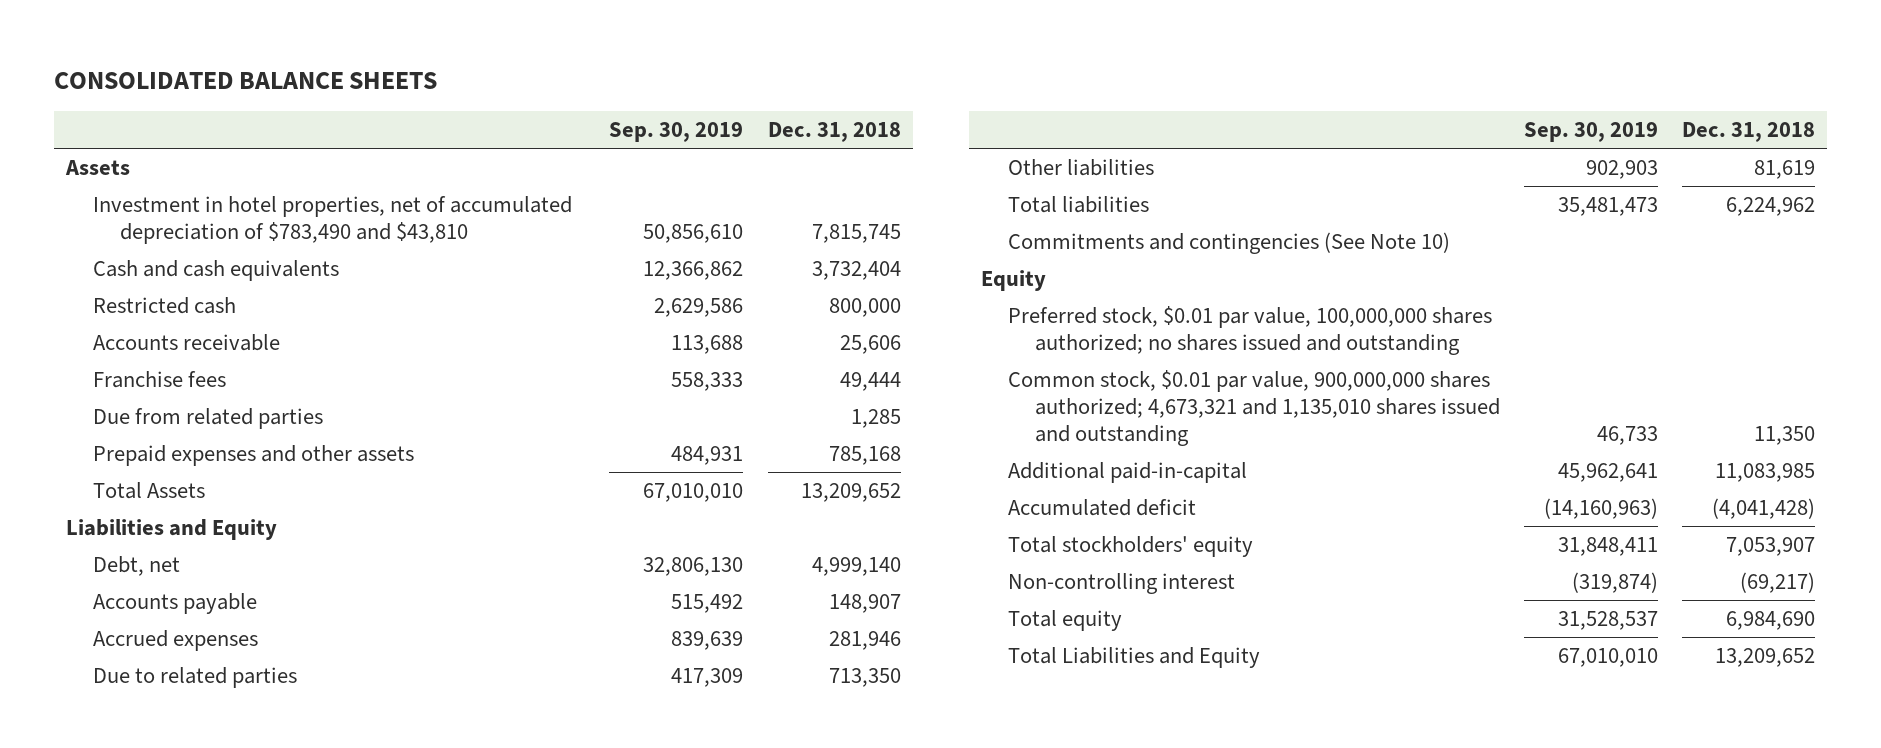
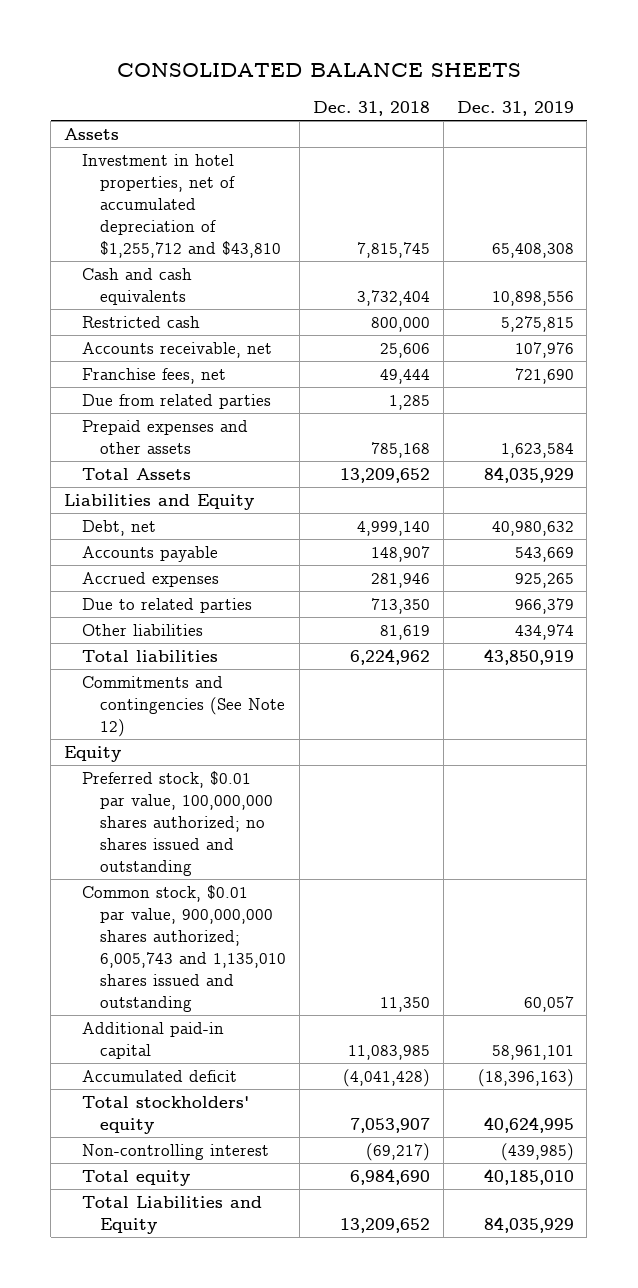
- | Sep. 30, 2019 | Dec. 31, 2018
+ | Dec. 31, 2018 | Dec. 31, 2019
- Investment in hotel properties, net of accumulated depreciation of $783,490 and $43,810 | 50,856,610 | 7,815,745
+ Investment in hotel properties, net of accumulated depreciation of $1,255,712 and $43,810 | 7,815,745 | 65,408,308
- Accounts receivable | 113,688 | 25,606
- Franchise fees | 558,333 | 49,444
+ Accounts receivable, net | 25,606 | 107,976
+ Franchise fees, net | 49,444 | 721,690
- Commitments and contingencies (See Note 10)
+ Commitments and contingencies (See Note 12)
- Common stock, $0.01 par value, 900,000,000 shares authorized; 4,673,321 and 1,135,010 shares issued and outstanding | 46,733 | 11,350
- Additional paid-in-capital | 45,962,641 | 11,083,985
+ Common stock, $0.01 par value, 900,000,000 shares authorized; 6,005,743 and 1,135,010 shares issued and outstanding | 11,350 | 60,057
+ Additional paid-in capital | 11,083,985 | 58,961,101

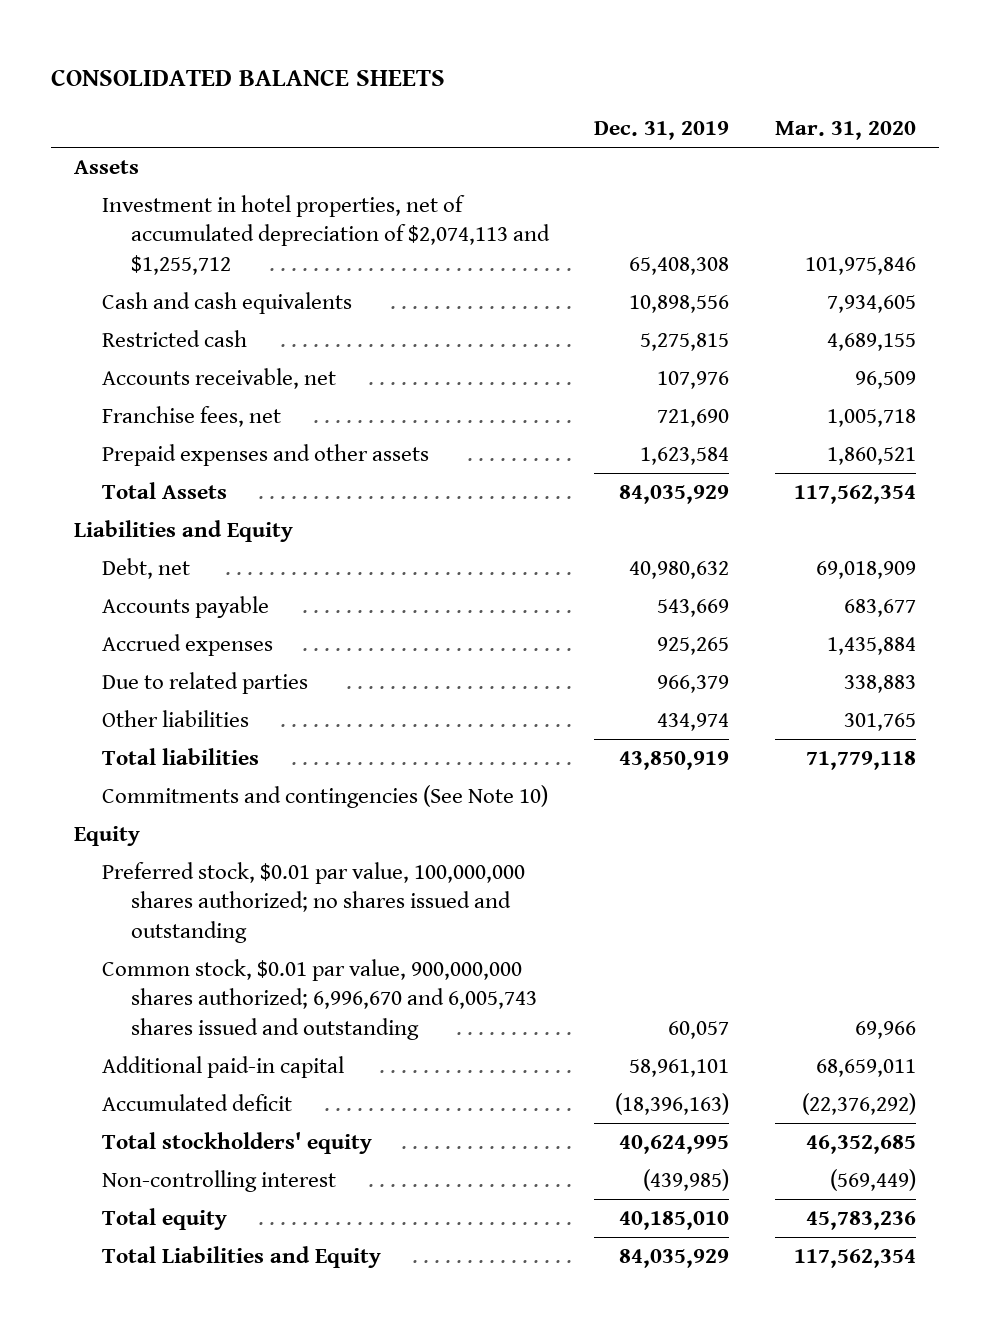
- | Dec. 31, 2018 | Dec. 31, 2019
+ | Dec. 31, 2019 | Mar. 31, 2020
- Investment in hotel properties, net of accumulated depreciation of $1,255,712 and $43,810 | 7,815,745 | 65,408,308
+ Investment in hotel properties, net of accumulated depreciation of $2,074,113 and $1,255,712 | 65,408,308 | 101,975,846
- Due from related parties | 1,285 |
- Commitments and contingencies (See Note 12)
+ Commitments and contingencies (See Note 10)
- Common stock, $0.01 par value, 900,000,000 shares authorized; 6,005,743 and 1,135,010 shares issued and outstanding | 11,350 | 60,057
+ Common stock, $0.01 par value, 900,000,000 shares authorized; 6,996,670 and 6,005,743 shares issued and outstanding | 60,057 | 69,966

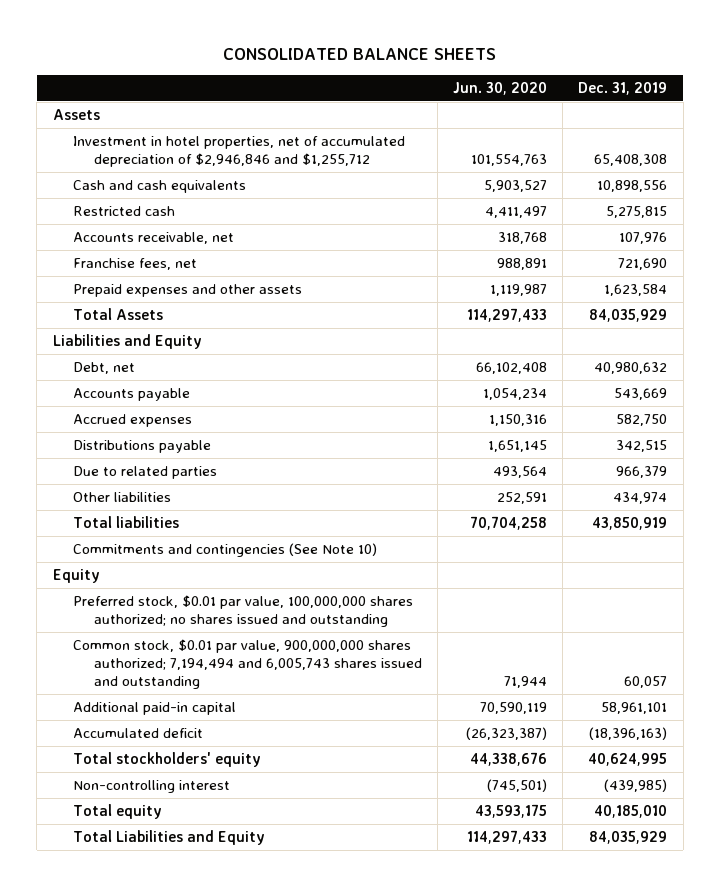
- | Dec. 31, 2019 | Mar. 31, 2020
+ | Jun. 30, 2020 | Dec. 31, 2019
- Investment in hotel properties, net of accumulated depreciation of $2,074,113 and $1,255,712 | 65,408,308 | 101,975,846
+ Investment in hotel properties, net of accumulated depreciation of $2,946,846 and $1,255,712 | 101,554,763 | 65,408,308
- Accrued expenses | 925,265 | 1,435,884
+ Accrued expenses | 1,150,316 | 582,750
+ Distributions payable | 1,651,145 | 342,515
- Common stock, $0.01 par value, 900,000,000 shares authorized; 6,996,670 and 6,005,743 shares issued and outstanding | 60,057 | 69,966
+ Common stock, $0.01 par value, 900,000,000 shares authorized; 7,194,494 and 6,005,743 shares issued and outstanding | 71,944 | 60,057

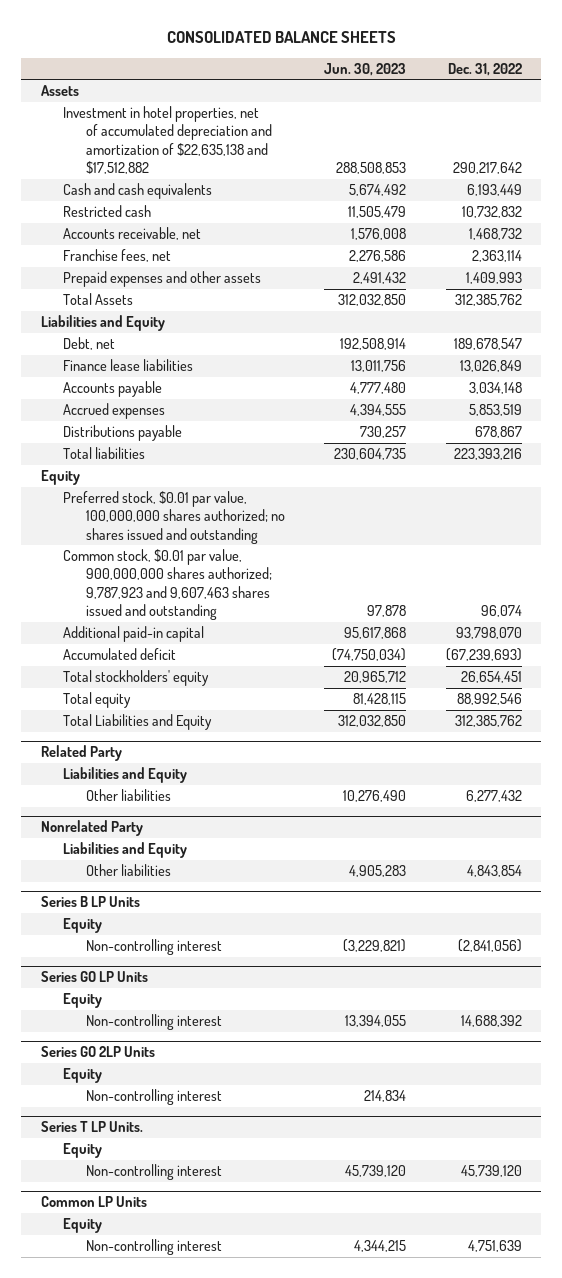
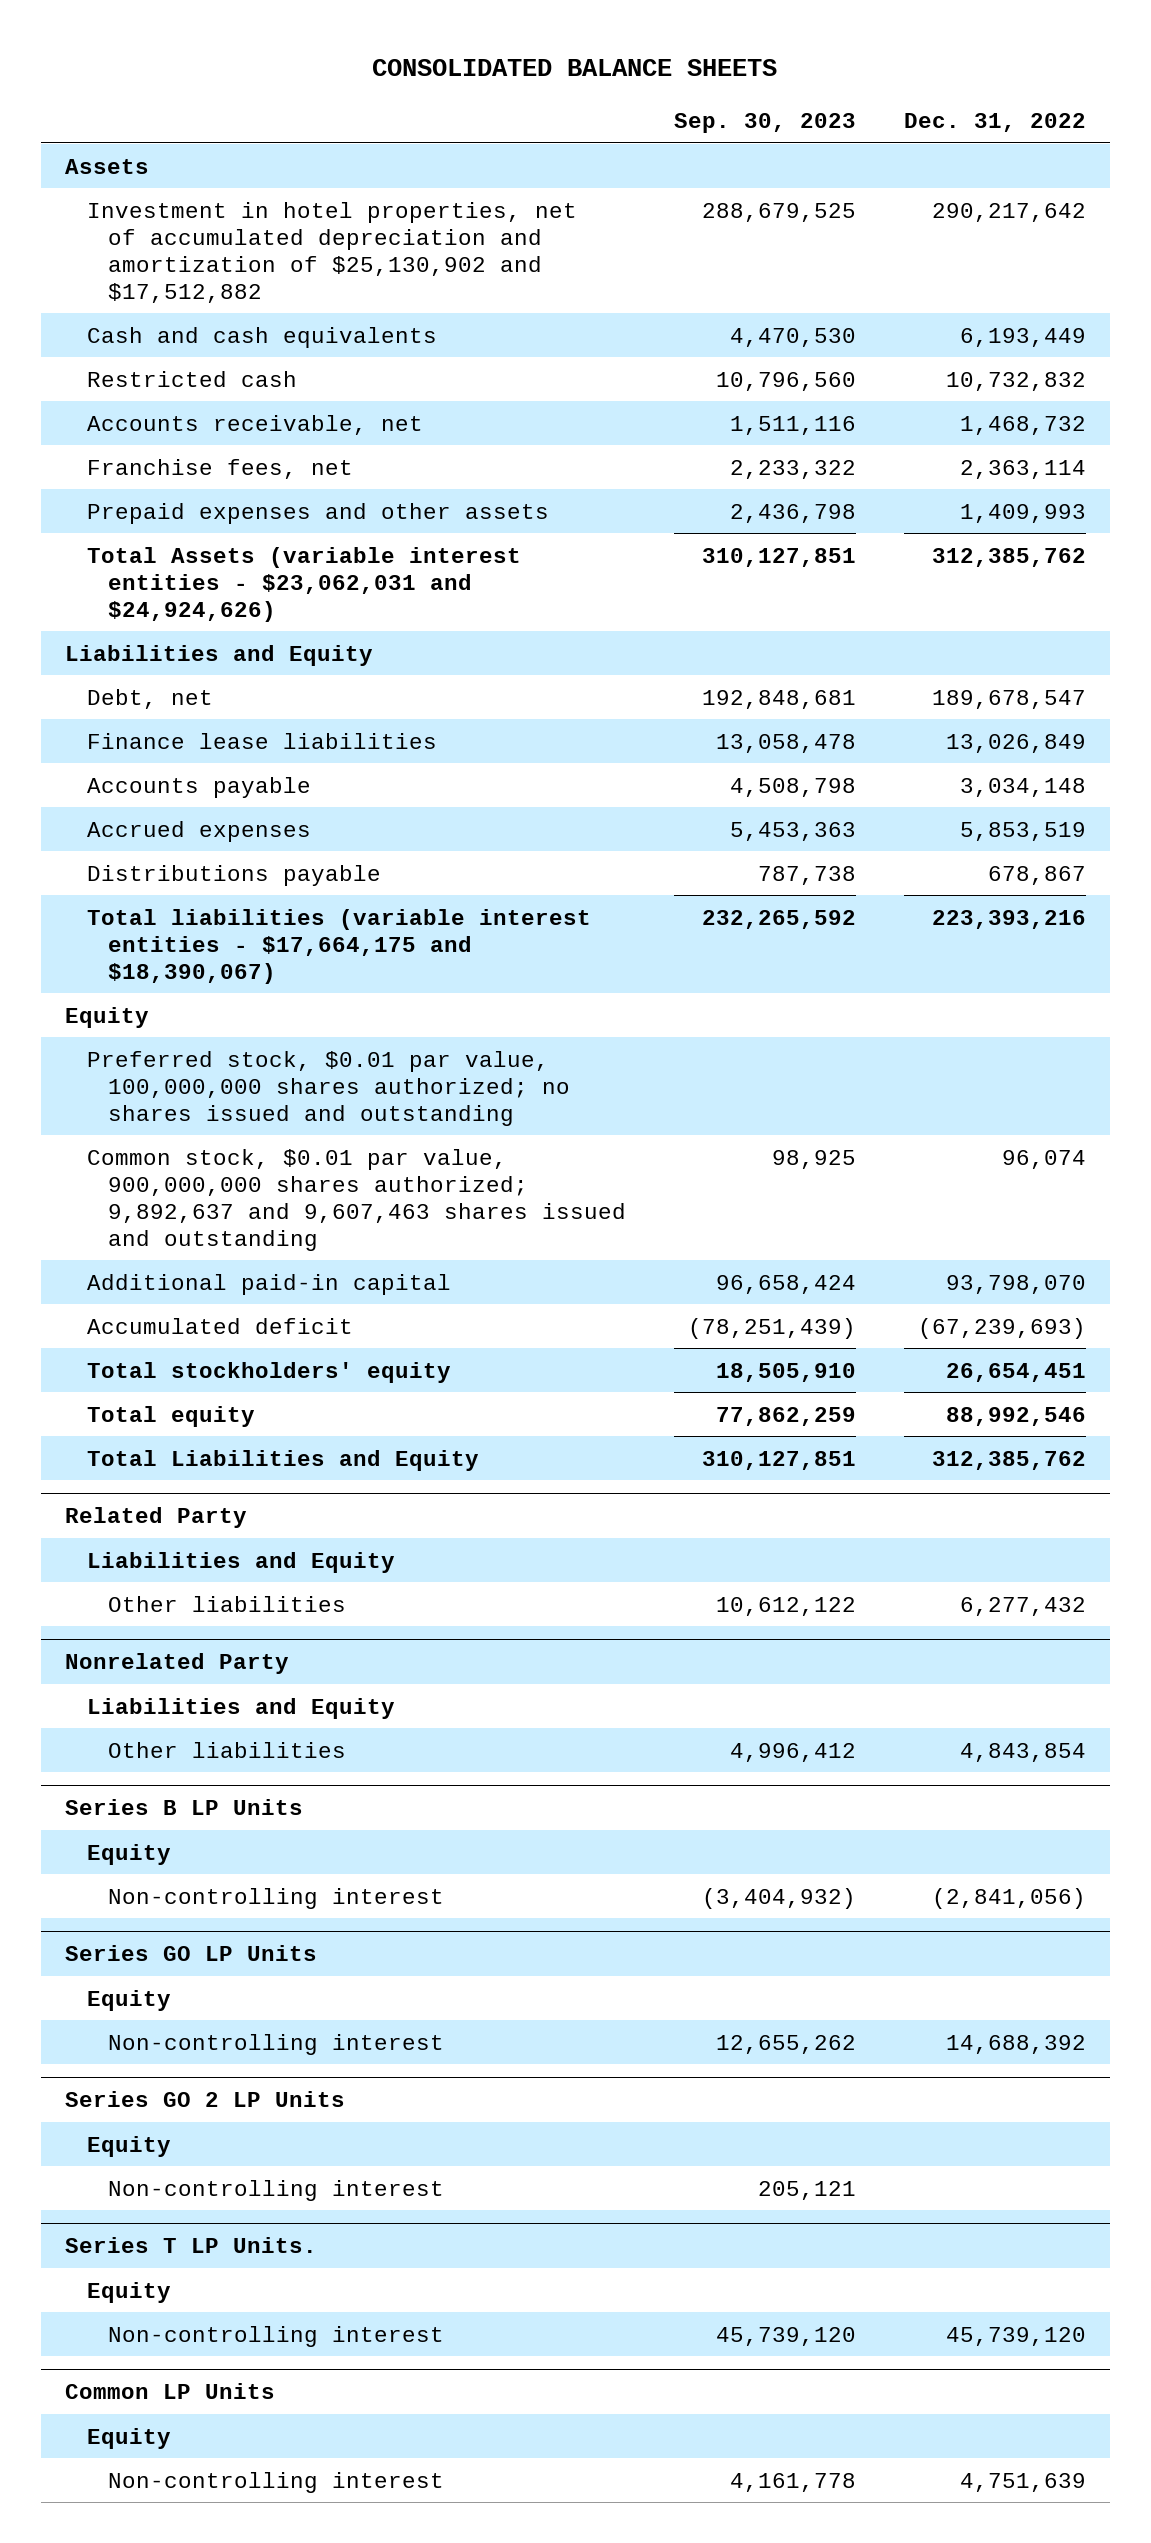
- | Jun. 30, 2023 | Dec. 31, 2022
+ | Sep. 30, 2023 | Dec. 31, 2022
- Investment in hotel properties, net of accumulated depreciation and amortization of $22,635,138 and $17,512,882 | 288,508,853 | 290,217,642
+ Investment in hotel properties, net of accumulated depreciation and amortization of $25,130,902 and $17,512,882 | 288,679,525 | 290,217,642
- Total Assets | 312,032,850 | 312,385,762
+ Total Assets (variable interest entities - $23,062,031 and $24,924,626) | 310,127,851 | 312,385,762
- Total liabilities | 230,604,735 | 223,393,216
+ Total liabilities (variable interest entities - $17,664,175 and $18,390,067) | 232,265,592 | 223,393,216
- Common stock, $0.01 par value, 900,000,000 shares authorized; 9,787,923 and 9,607,463 shares issued and outstanding | 97,878 | 96,074
+ Common stock, $0.01 par value, 900,000,000 shares authorized; 9,892,637 and 9,607,463 shares issued and outstanding | 98,925 | 96,074
- Series GO 2LP Units
+ Series GO 2 LP Units

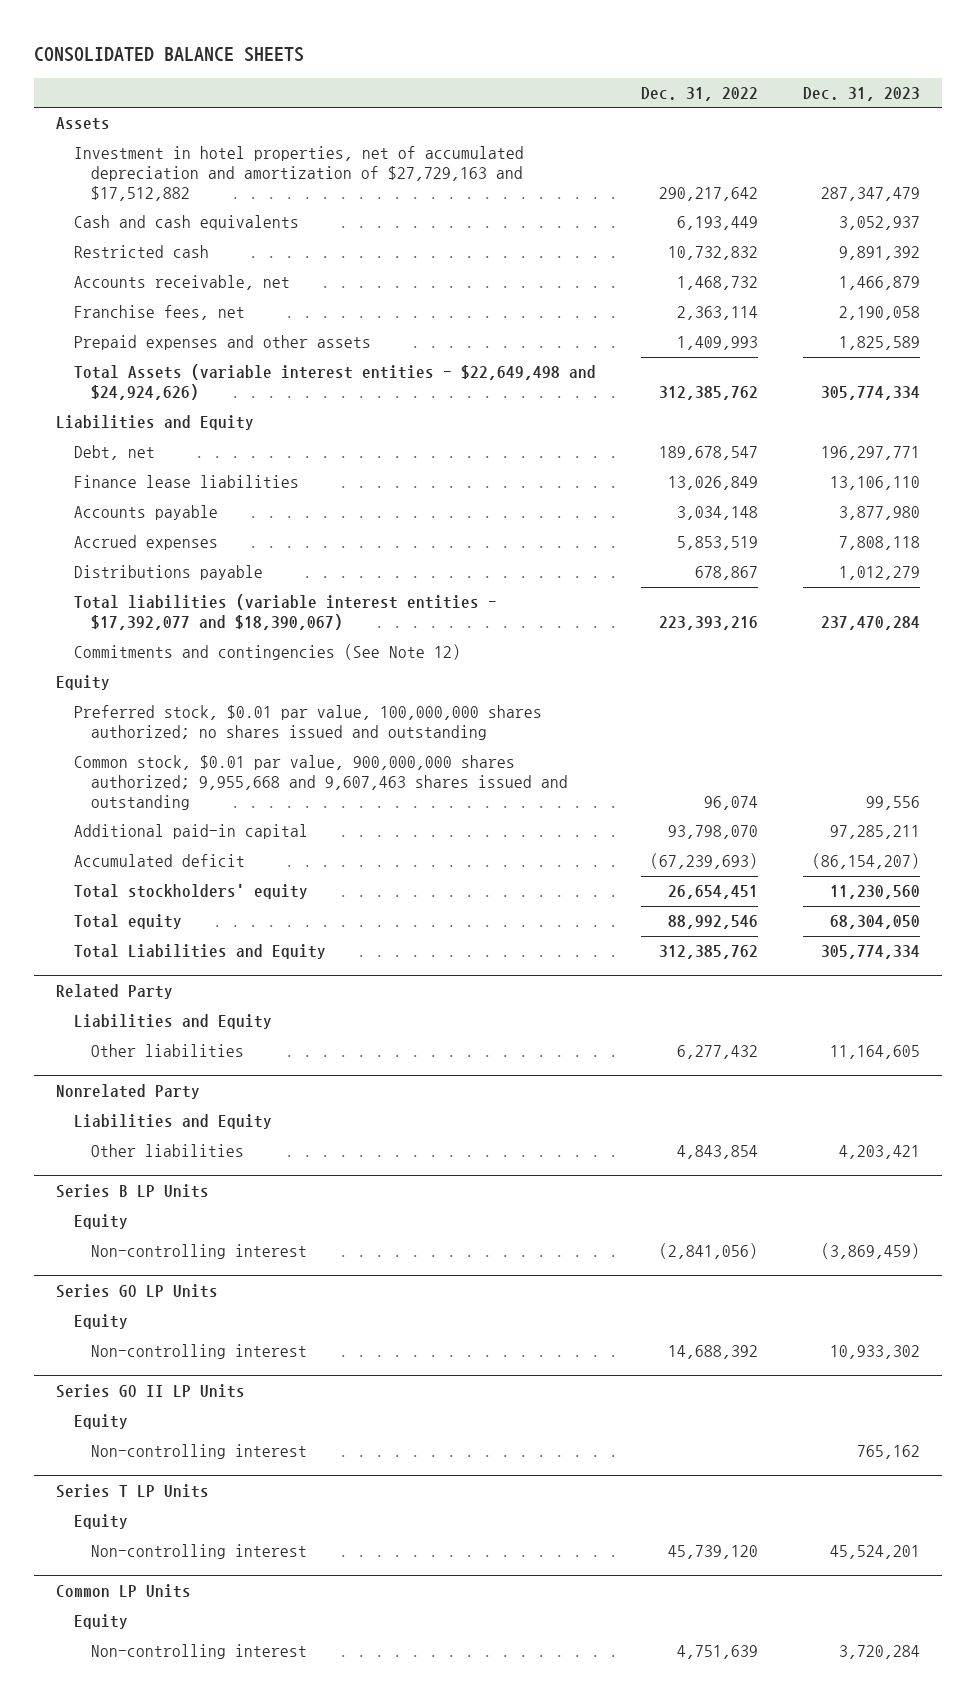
- | Sep. 30, 2023 | Dec. 31, 2022
+ | Dec. 31, 2022 | Dec. 31, 2023
- Investment in hotel properties, net of accumulated depreciation and amortization of $25,130,902 and $17,512,882 | 288,679,525 | 290,217,642
+ Investment in hotel properties, net of accumulated depreciation and amortization of $27,729,163 and $17,512,882 | 290,217,642 | 287,347,479
- Total Assets (variable interest entities - $23,062,031 and $24,924,626) | 310,127,851 | 312,385,762
+ Total Assets (variable interest entities - $22,649,498 and $24,924,626) | 312,385,762 | 305,774,334
- Total liabilities (variable interest entities - $17,664,175 and $18,390,067) | 232,265,592 | 223,393,216
+ Total liabilities (variable interest entities - $17,392,077 and $18,390,067) | 223,393,216 | 237,470,284
+ Commitments and contingencies (See Note 12)
- Common stock, $0.01 par value, 900,000,000 shares authorized; 9,892,637 and 9,607,463 shares issued and outstanding | 98,925 | 96,074
+ Common stock, $0.01 par value, 900,000,000 shares authorized; 9,955,668 and 9,607,463 shares issued and outstanding | 96,074 | 99,556
- Series GO 2 LP Units
+ Series GO II LP Units
- Series T LP Units.
+ Series T LP Units

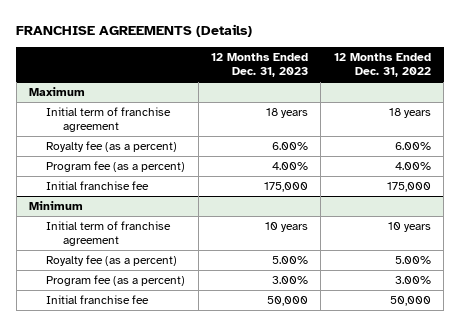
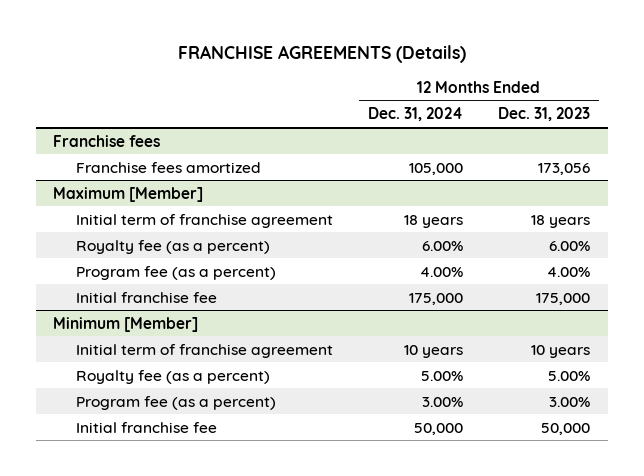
- | 12 Months Ended Dec. 31, 2023 | 12 Months Ended Dec. 31, 2022
+ | 12 Months Ended Dec. 31, 2024 | 12 Months Ended Dec. 31, 2023
- Maximum
+ Franchise fees
+ Franchise fees amortized | 105,000 | 173,056
+ Maximum [Member]
- Minimum
+ Minimum [Member]

